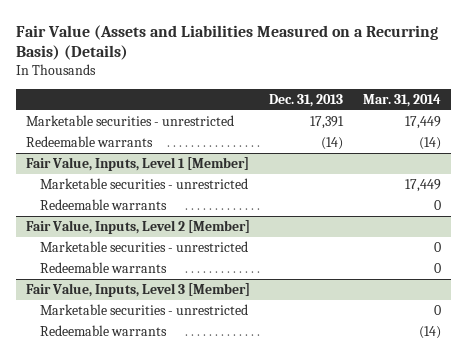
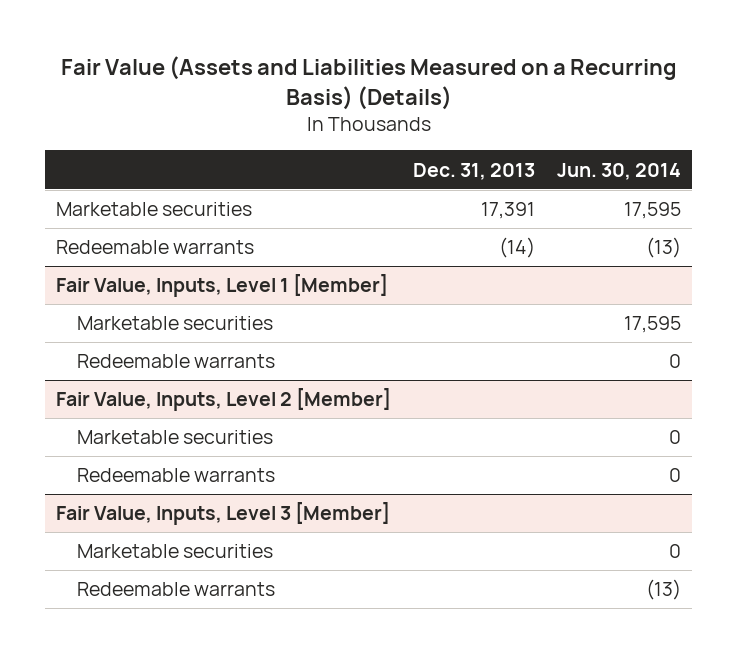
- | Dec. 31, 2013 | Mar. 31, 2014
+ | Dec. 31, 2013 | Jun. 30, 2014
- Marketable securities - unrestricted | 17,391 | 17,449
+ Marketable securities | 17,391 | 17,595
@ Fair Value, Inputs, Level 1 [Member]
- Marketable securities - unrestricted | | 17,449
+ Marketable securities | | 17,595
@ Fair Value, Inputs, Level 2 [Member]
- Marketable securities - unrestricted | | 0
+ Marketable securities | | 0
@ Fair Value, Inputs, Level 3 [Member]
- Marketable securities - unrestricted | | 0
+ Marketable securities | | 0

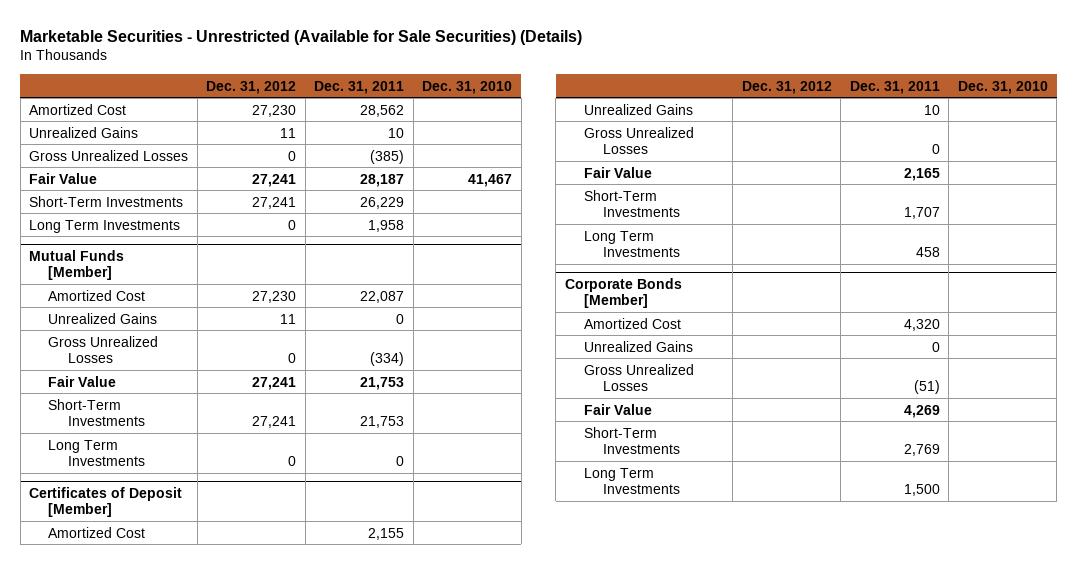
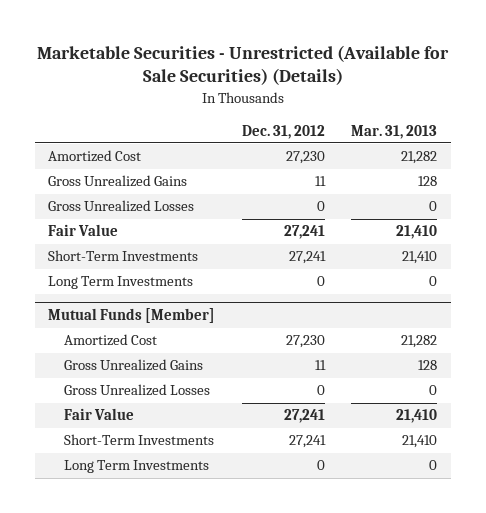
- | Dec. 31, 2012 | Dec. 31, 2011 | Dec. 31, 2010
+ | Dec. 31, 2012 | Mar. 31, 2013
- Unrealized Gains | 11 | 10 |
+ Gross Unrealized Gains | 11 | 128
@ Mutual Funds [Member]
- Unrealized Gains | 11 | 0 |
+ Gross Unrealized Gains | 11 | 128
- Certificates of Deposit [Member]
- Amortized Cost | | 2,155 |
- Unrealized Gains | | 10 |
- Gross Unrealized Losses | | 0 |
- Fair Value | | 2,165 |
- Short-Term Investments | | 1,707 |
- Long Term Investments | | 458 |
- Corporate Bonds [Member]
- Amortized Cost | | 4,320 |
- Unrealized Gains | | 0 |
- Gross Unrealized Losses | | (51) |
- Fair Value | | 4,269 |
- Short-Term Investments | | 2,769 |
- Long Term Investments | | 1,500 |

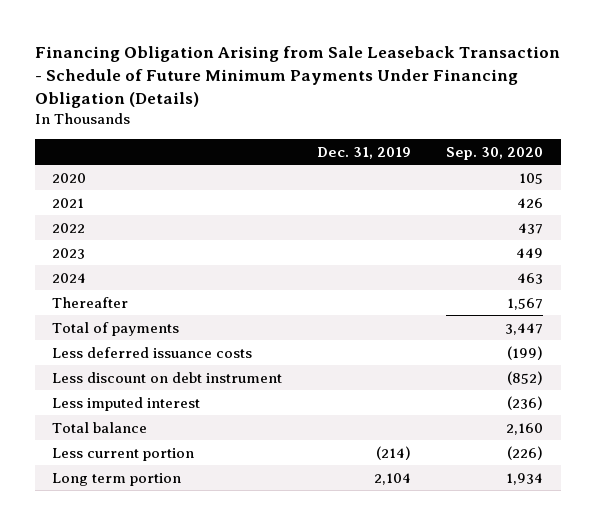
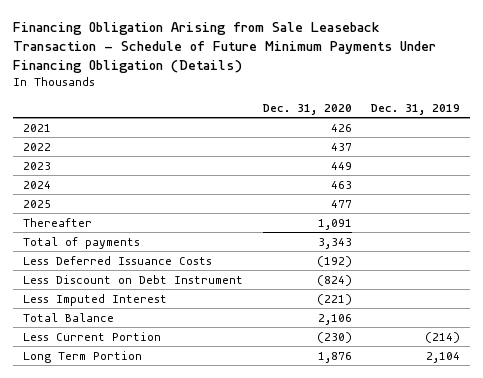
- | Dec. 31, 2019 | Sep. 30, 2020
+ | Dec. 31, 2020 | Dec. 31, 2019
- 2020 | | 105
+ 2025 | 477 |
- Less deferred issuance costs | | (199)
- Less discount on debt instrument | | (852)
- Less imputed interest | | (236)
- Total balance | | 2,160
- Less current portion | (214) | (226)
- Long term portion | 2,104 | 1,934
+ Less Deferred Issuance Costs | (192) |
+ Less Discount on Debt Instrument | (824) |
+ Less Imputed Interest | (221) |
+ Total Balance | 2,106 |
+ Less Current Portion | (230) | (214)
+ Long Term Portion | 1,876 | 2,104

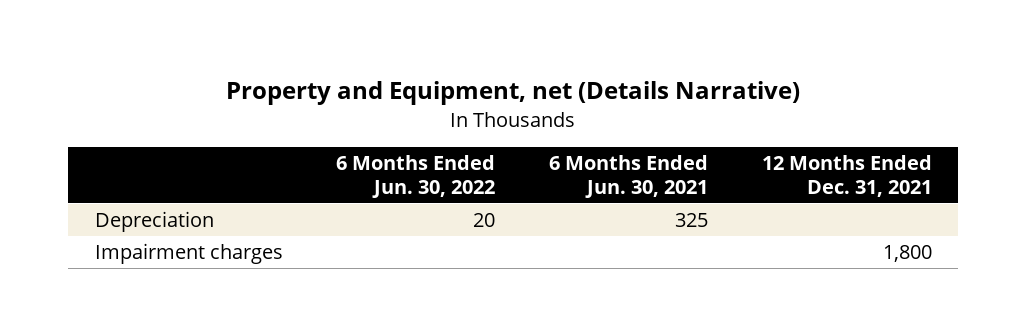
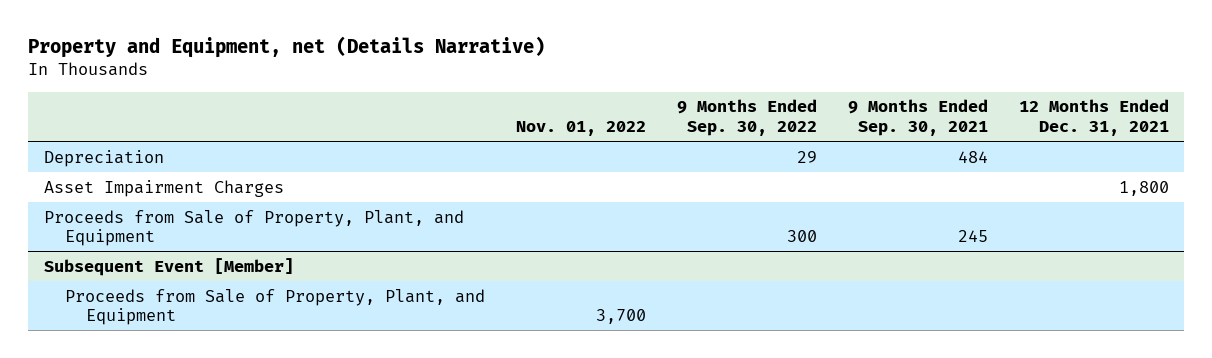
- | 6 Months Ended Jun. 30, 2022 | 6 Months Ended Jun. 30, 2021 | 12 Months Ended Dec. 31, 2021
+ | Nov. 01, 2022 | 9 Months Ended Sep. 30, 2022 | 9 Months Ended Sep. 30, 2021 | 12 Months Ended Dec. 31, 2021
- Impairment charges | | | 1,800
+ Asset Impairment Charges | | | | 1,800
+ Proceeds from Sale of Property, Plant, and Equipment | | 300 | 245 |
+ Subsequent Event [Member]
+ Proceeds from Sale of Property, Plant, and Equipment | 3,700 | | |

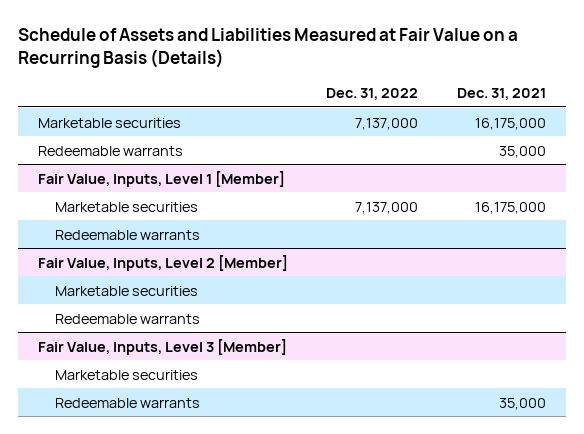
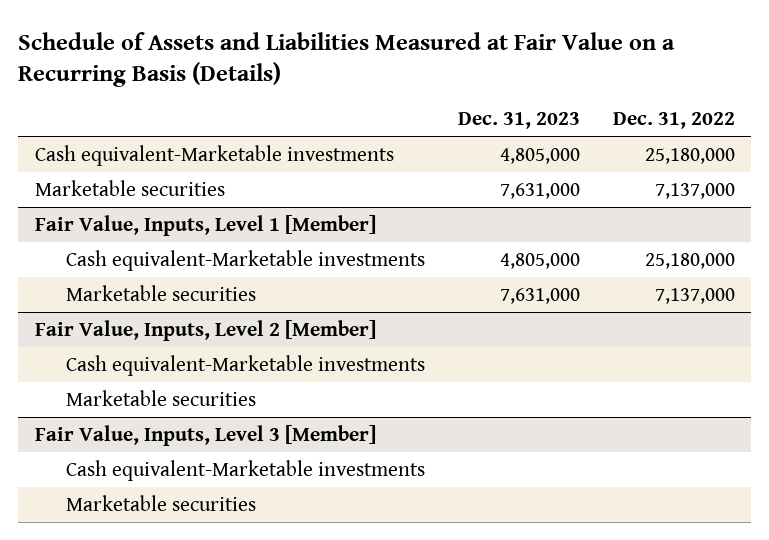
- | Dec. 31, 2022 | Dec. 31, 2021
+ | Dec. 31, 2023 | Dec. 31, 2022
+ Cash equivalent-Marketable investments | 4,805,000 | 25,180,000
- Redeemable warrants | | 35,000
@ Fair Value, Inputs, Level 1 [Member]
+ Cash equivalent-Marketable investments | 4,805,000 | 25,180,000
- Redeemable warrants
@ Fair Value, Inputs, Level 2 [Member]
+ Cash equivalent-Marketable investments
- Redeemable warrants
@ Fair Value, Inputs, Level 3 [Member]
+ Cash equivalent-Marketable investments
- Redeemable warrants | | 35,000

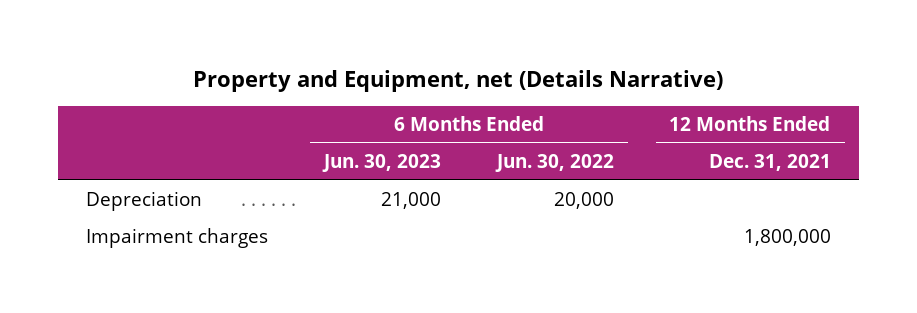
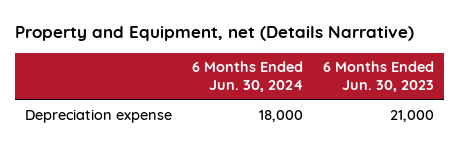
- | 6 Months Ended Jun. 30, 2023 | 6 Months Ended Jun. 30, 2022 | 12 Months Ended Dec. 31, 2021
+ | 6 Months Ended Jun. 30, 2024 | 6 Months Ended Jun. 30, 2023
- Depreciation | 21,000 | 20,000 |
- Impairment charges | | | 1,800,000
+ Depreciation expense | 18,000 | 21,000

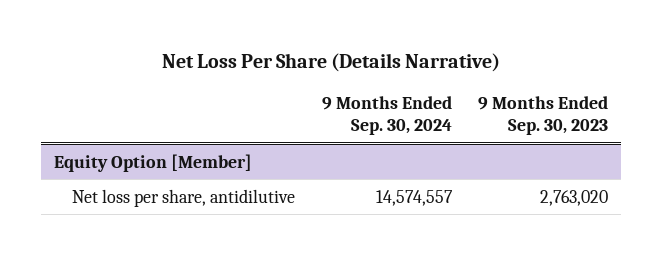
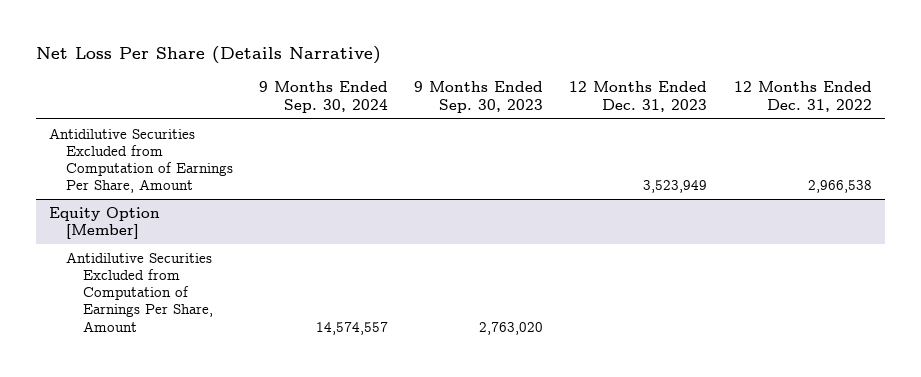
- | 9 Months Ended Sep. 30, 2024 | 9 Months Ended Sep. 30, 2023
+ | 9 Months Ended Sep. 30, 2024 | 9 Months Ended Sep. 30, 2023 | 12 Months Ended Dec. 31, 2023 | 12 Months Ended Dec. 31, 2022
+ Antidilutive Securities Excluded from Computation of Earnings Per Share, Amount | | | 3,523,949 | 2,966,538
@ Equity Option [Member]
- Net loss per share, antidilutive | 14,574,557 | 2,763,020
+ Antidilutive Securities Excluded from Computation of Earnings Per Share, Amount | 14,574,557 | 2,763,020 | |

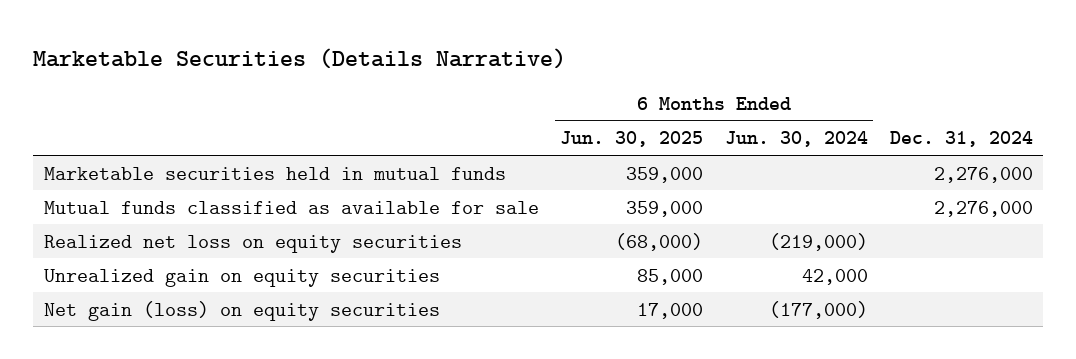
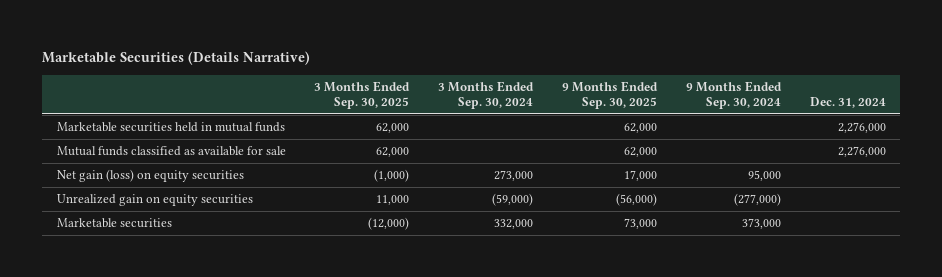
- | 6 Months Ended Jun. 30, 2025 | 6 Months Ended Jun. 30, 2024 | Dec. 31, 2024
+ | 3 Months Ended Sep. 30, 2025 | 3 Months Ended Sep. 30, 2024 | 9 Months Ended Sep. 30, 2025 | 9 Months Ended Sep. 30, 2024 | Dec. 31, 2024
- Realized net loss on equity securities | (68,000) | (219,000) |
moved down: Unrealized gain on equity securities | 11,000 | (59,000) | (56,000) | (277,000) |
+ Marketable securities | (12,000) | 332,000 | 73,000 | 373,000 |

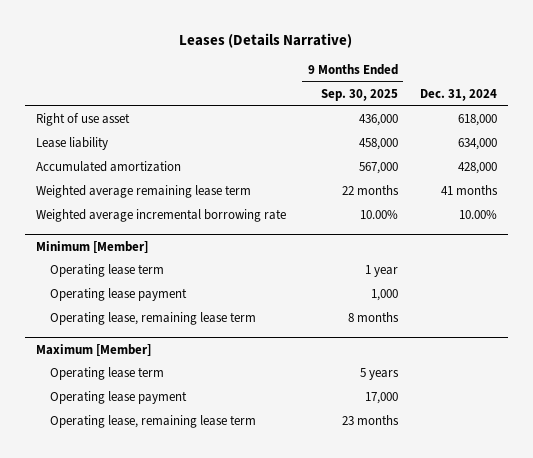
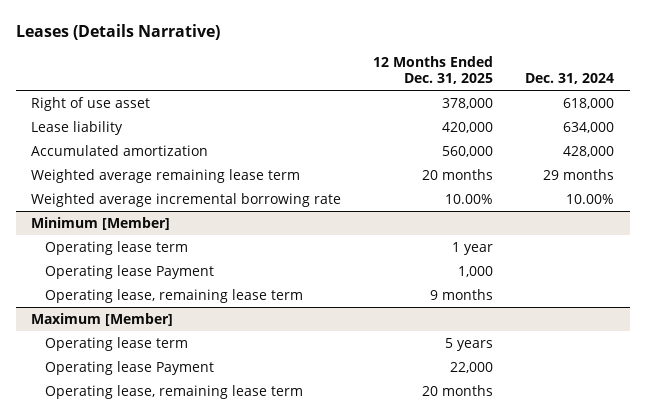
- | 9 Months Ended Sep. 30, 2025 | Dec. 31, 2024
+ | 12 Months Ended Dec. 31, 2025 | Dec. 31, 2024
- Weighted average remaining lease term | 22 months | 41 months
+ Weighted average remaining lease term | 20 months | 29 months
@ Minimum [Member]
- Operating lease payment | 1,000 |
+ Operating lease Payment | 1,000 |
@ Maximum [Member]
- Operating lease payment | 17,000 |
+ Operating lease Payment | 22,000 |

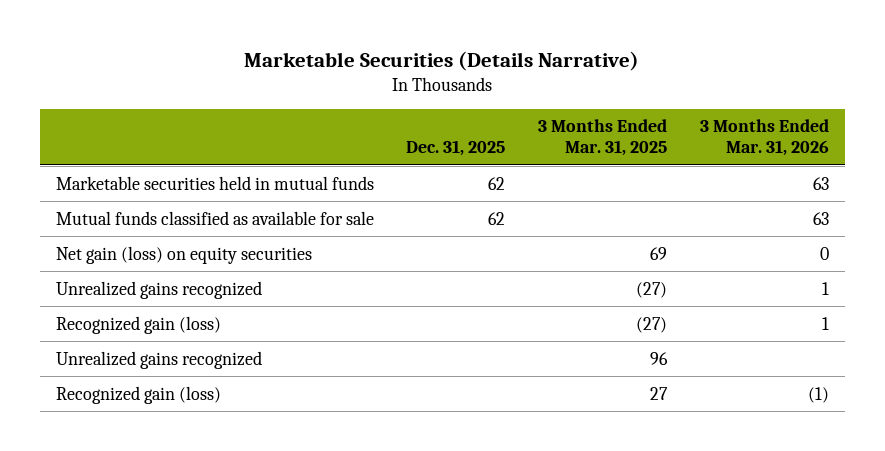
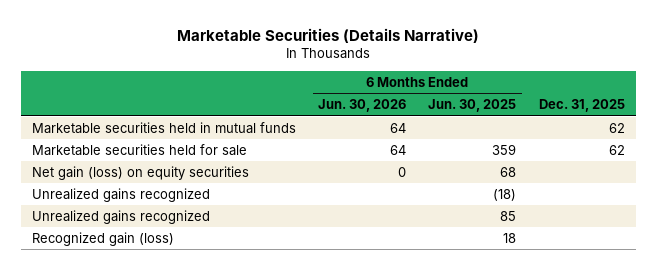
- | Dec. 31, 2025 | 3 Months Ended Mar. 31, 2025 | 3 Months Ended Mar. 31, 2026
+ | 6 Months Ended Jun. 30, 2026 | 6 Months Ended Jun. 30, 2025 | Dec. 31, 2025
- Mutual funds classified as available for sale | 62 | | 63
+ Marketable securities held for sale | 64 | 359 | 62
- Recognized gain (loss) | | (27) | 1

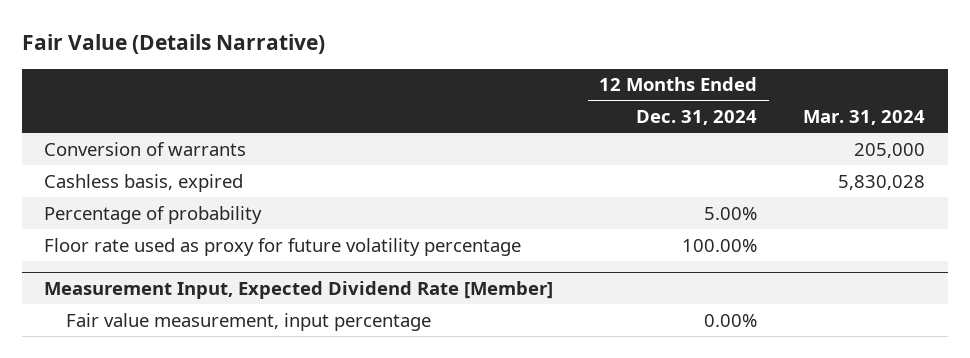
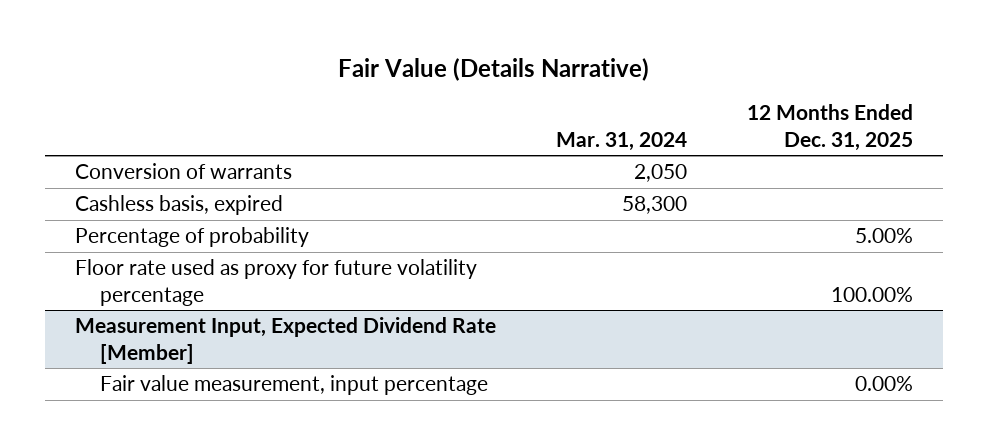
- | 12 Months Ended Dec. 31, 2024 | Mar. 31, 2024
+ | Mar. 31, 2024 | 12 Months Ended Dec. 31, 2025
- Conversion of warrants | | 205,000
- Cashless basis, expired | | 5,830,028
+ Conversion of warrants | 2,050 |
+ Cashless basis, expired | 58,300 |

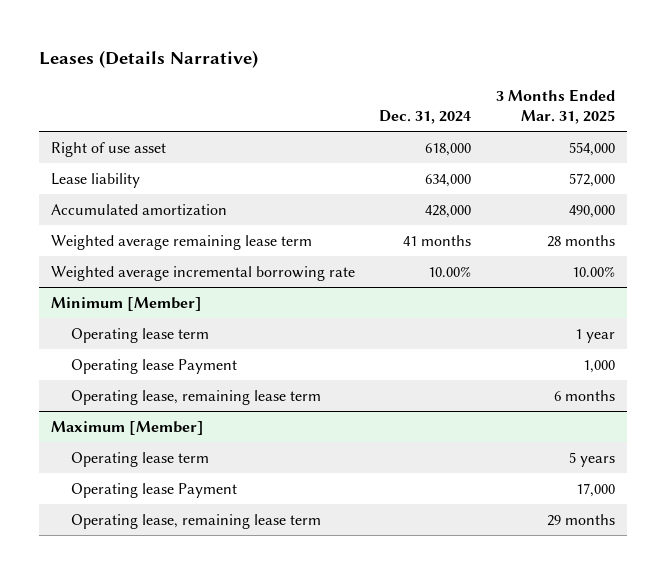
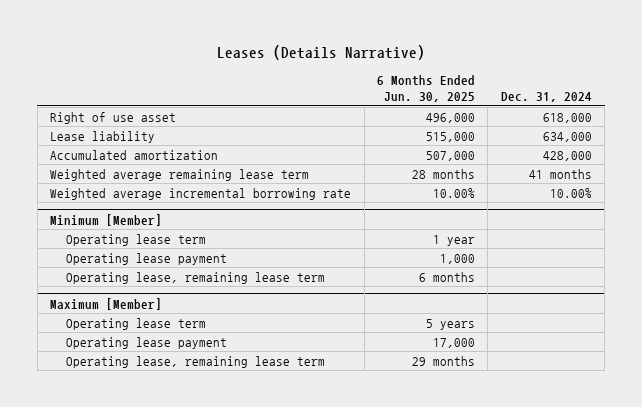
- | Dec. 31, 2024 | 3 Months Ended Mar. 31, 2025
+ | 6 Months Ended Jun. 30, 2025 | Dec. 31, 2024
@ Minimum [Member]
- Operating lease Payment | | 1,000
+ Operating lease payment | 1,000 |
@ Maximum [Member]
- Operating lease Payment | | 17,000
+ Operating lease payment | 17,000 |

